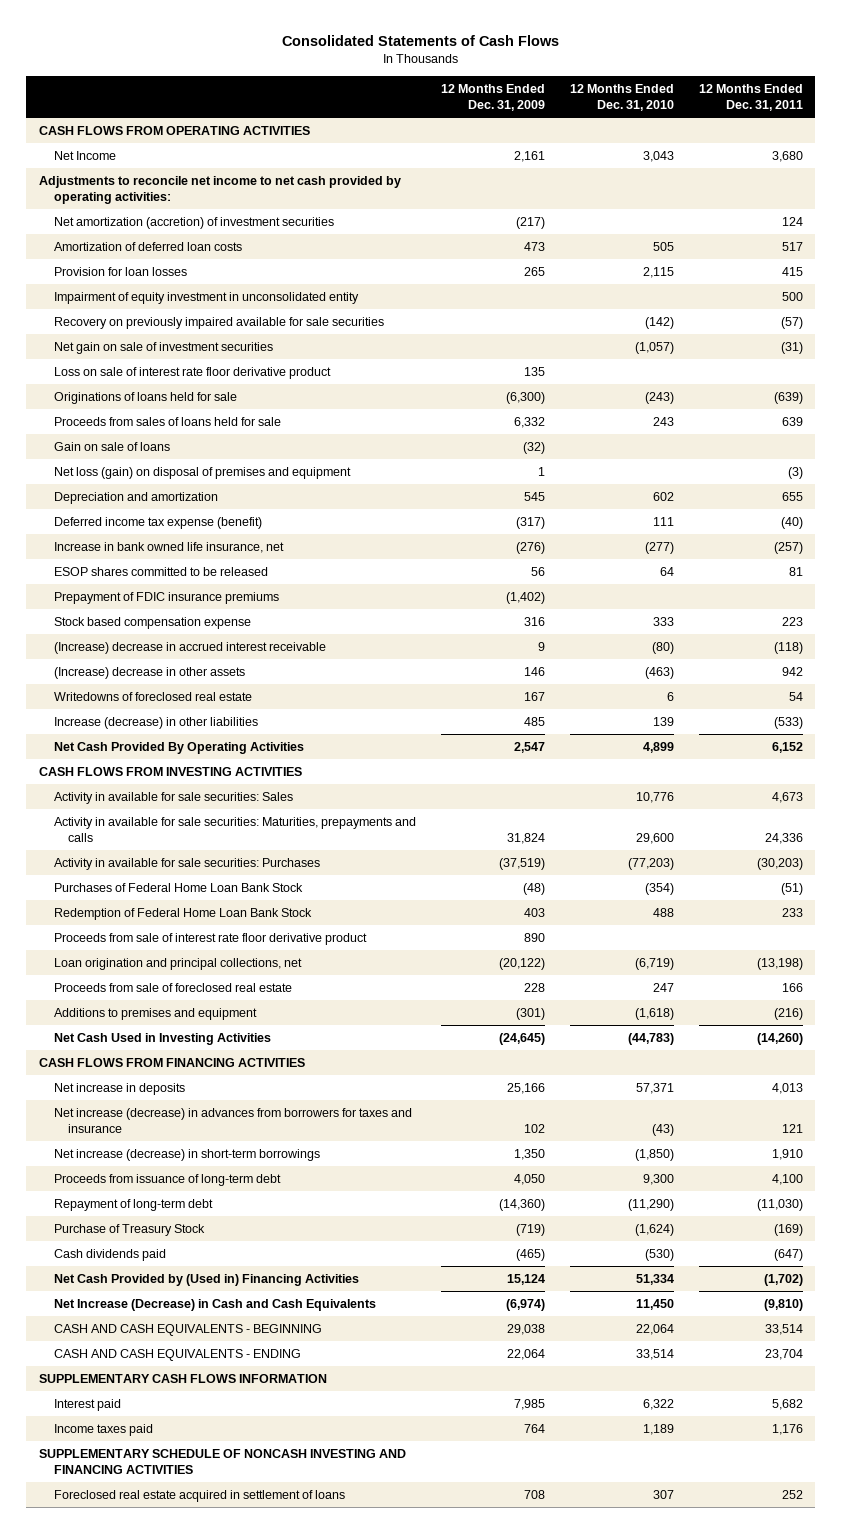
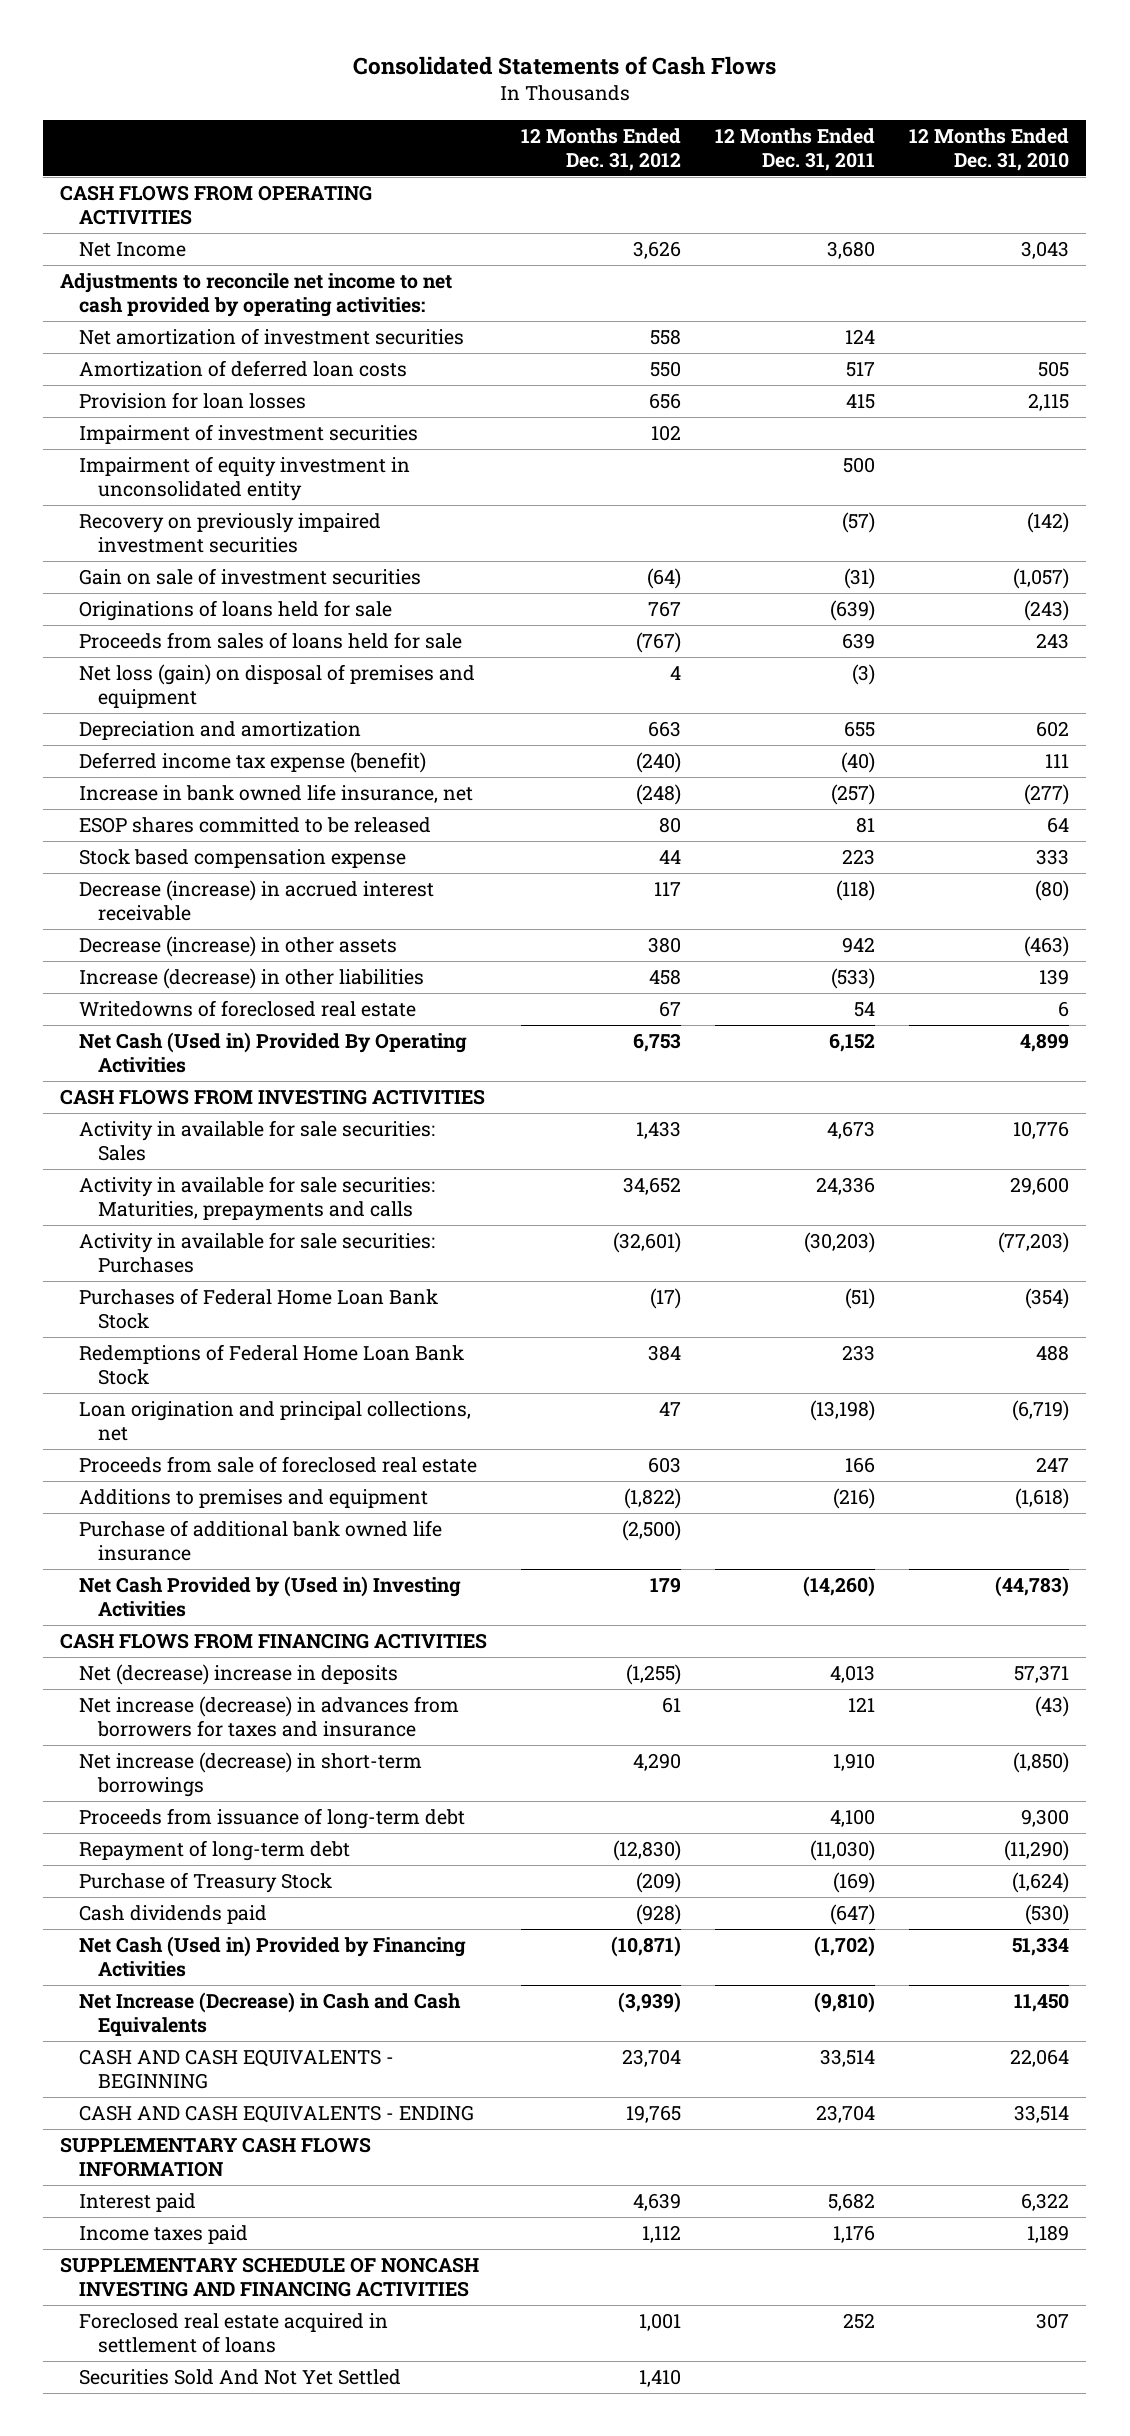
- | 12 Months Ended Dec. 31, 2009 | 12 Months Ended Dec. 31, 2010 | 12 Months Ended Dec. 31, 2011
+ | 12 Months Ended Dec. 31, 2012 | 12 Months Ended Dec. 31, 2011 | 12 Months Ended Dec. 31, 2010
- Net amortization (accretion) of investment securities | (217) | | 124
+ Net amortization of investment securities | 558 | 124 |
+ Impairment of investment securities | 102 | |
- Recovery on previously impaired available for sale securities | | (142) | (57)
- Net gain on sale of investment securities | | (1,057) | (31)
- Loss on sale of interest rate floor derivative product | 135 | |
+ Recovery on previously impaired investment securities | | (57) | (142)
+ Gain on sale of investment securities | (64) | (31) | (1,057)
- Gain on sale of loans | (32) | |
- Prepayment of FDIC insurance premiums | (1,402) | |
- (Increase) decrease in accrued interest receivable | 9 | (80) | (118)
- (Increase) decrease in other assets | 146 | (463) | 942
+ Decrease (increase) in accrued interest receivable | 117 | (118) | (80)
+ Decrease (increase) in other assets | 380 | 942 | (463)
- Net Cash Provided By Operating Activities | 2,547 | 4,899 | 6,152
moved down: Writedowns of foreclosed real estate | 67 | 54 | 6
+ Net Cash (Used in) Provided By Operating Activities | 6,753 | 6,152 | 4,899
- Redemption of Federal Home Loan Bank Stock | 403 | 488 | 233
- Proceeds from sale of interest rate floor derivative product | 890 | |
+ Redemptions of Federal Home Loan Bank Stock | 384 | 233 | 488
- Net Cash Used in Investing Activities | (24,645) | (44,783) | (14,260)
+ Purchase of additional bank owned life insurance | (2,500) | |
+ Net Cash Provided by (Used in) Investing Activities | 179 | (14,260) | (44,783)
- Net increase in deposits | 25,166 | 57,371 | 4,013
+ Net (decrease) increase in deposits | (1,255) | 4,013 | 57,371
- Net Cash Provided by (Used in) Financing Activities | 15,124 | 51,334 | (1,702)
+ Net Cash (Used in) Provided by Financing Activities | (10,871) | (1,702) | 51,334
+ Securities Sold And Not Yet Settled | 1,410 | |

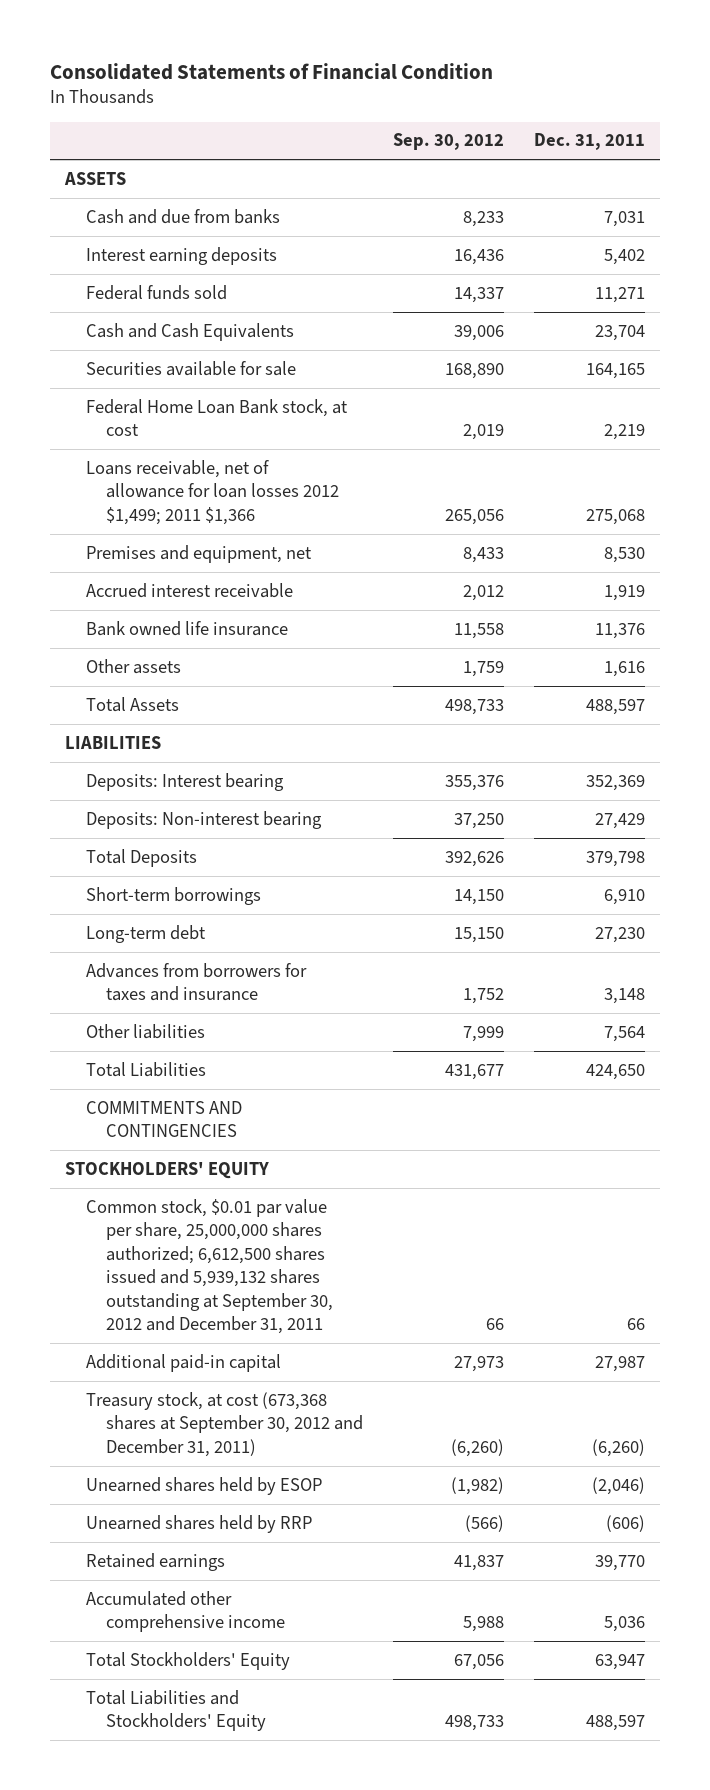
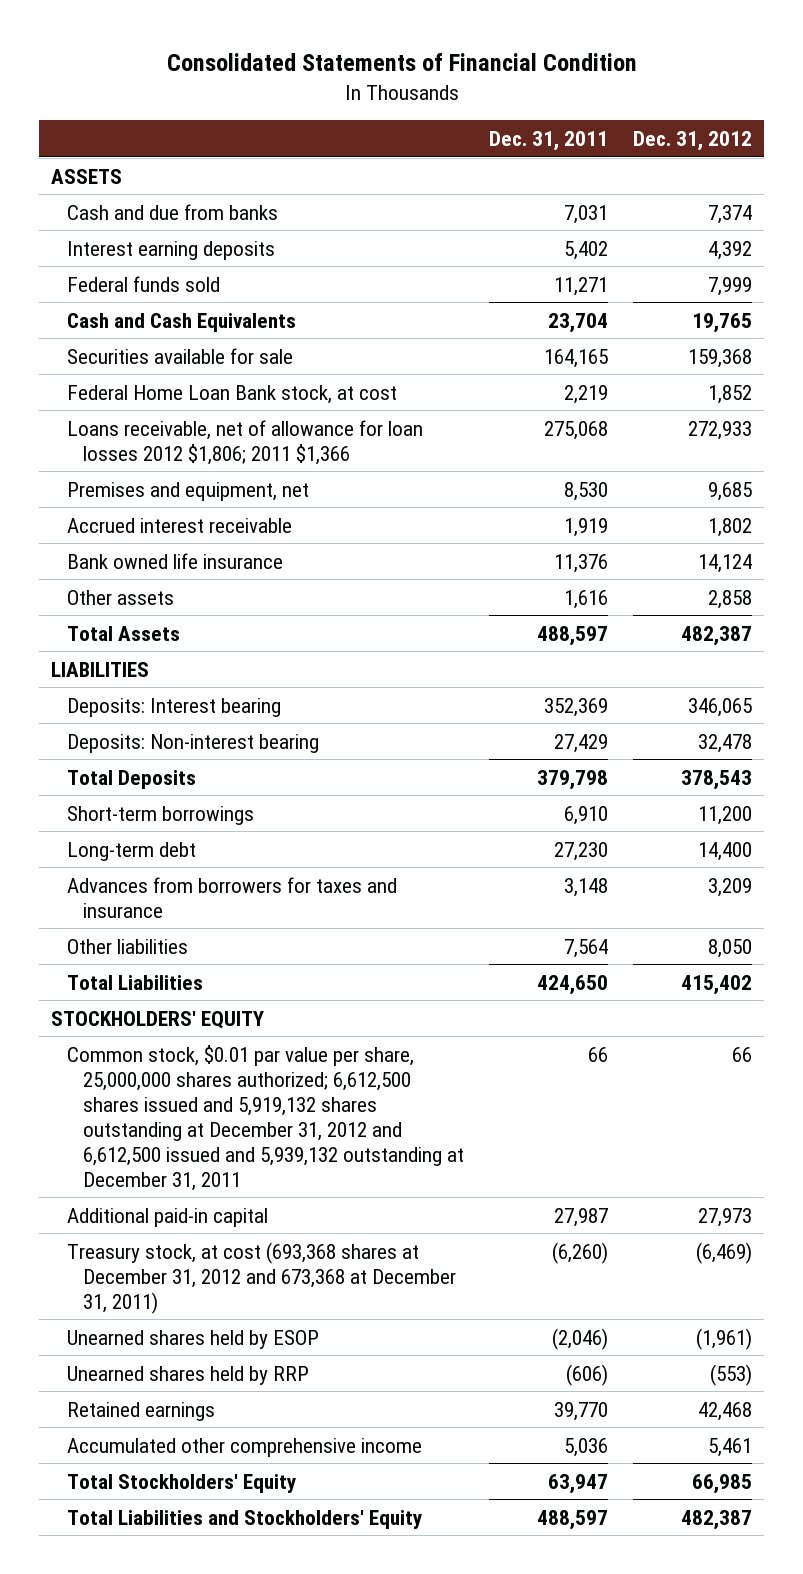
- | Sep. 30, 2012 | Dec. 31, 2011
+ | Dec. 31, 2011 | Dec. 31, 2012
- Loans receivable, net of allowance for loan losses 2012 $1,499; 2011 $1,366 | 265,056 | 275,068
+ Loans receivable, net of allowance for loan losses 2012 $1,806; 2011 $1,366 | 275,068 | 272,933
- COMMITMENTS AND CONTINGENCIES
- Common stock, $0.01 par value per share, 25,000,000 shares authorized; 6,612,500 shares issued and 5,939,132 shares outstanding at September 30, 2012 and December 31, 2011 | 66 | 66
+ Common stock, $0.01 par value per share, 25,000,000 shares authorized; 6,612,500 shares issued and 5,919,132 shares outstanding at December 31, 2012 and 6,612,500 issued and 5,939,132 outstanding at December 31, 2011 | 66 | 66
- Treasury stock, at cost (673,368 shares at September 30, 2012 and December 31, 2011) | (6,260) | (6,260)
+ Treasury stock, at cost (693,368 shares at December 31, 2012 and 673,368 at December 31, 2011) | (6,260) | (6,469)

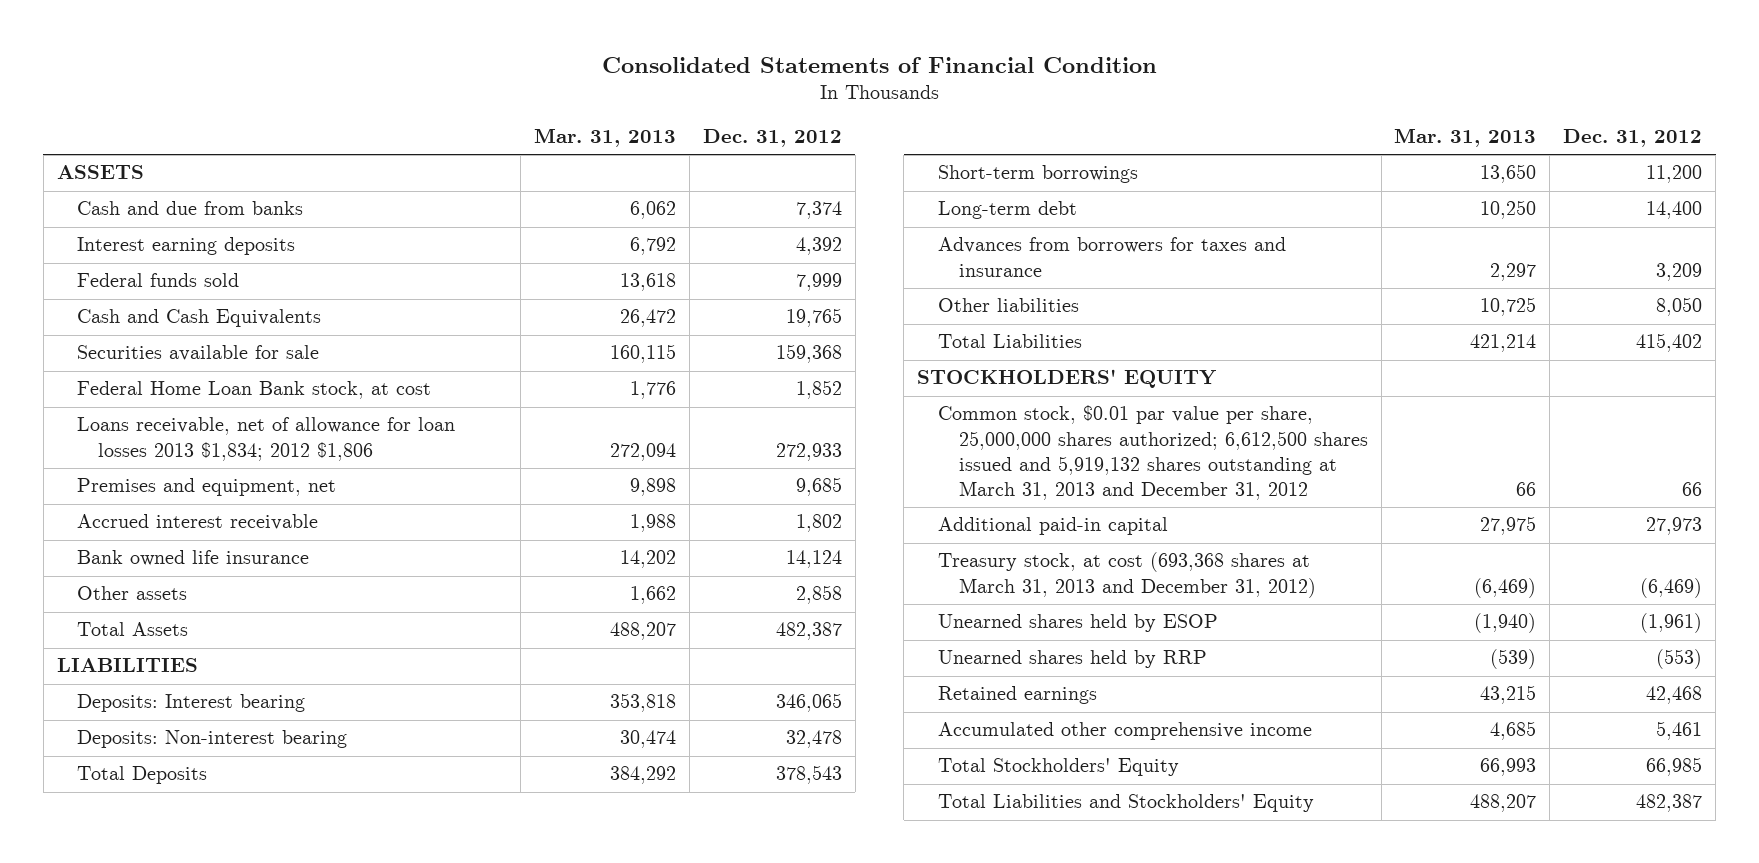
- | Dec. 31, 2011 | Dec. 31, 2012
+ | Mar. 31, 2013 | Dec. 31, 2012
- Loans receivable, net of allowance for loan losses 2012 $1,806; 2011 $1,366 | 275,068 | 272,933
+ Loans receivable, net of allowance for loan losses 2013 $1,834; 2012 $1,806 | 272,094 | 272,933
- Common stock, $0.01 par value per share, 25,000,000 shares authorized; 6,612,500 shares issued and 5,919,132 shares outstanding at December 31, 2012 and 6,612,500 issued and 5,939,132 outstanding at December 31, 2011 | 66 | 66
+ Common stock, $0.01 par value per share, 25,000,000 shares authorized; 6,612,500 shares issued and 5,919,132 shares outstanding at March 31, 2013 and December 31, 2012 | 66 | 66
- Treasury stock, at cost (693,368 shares at December 31, 2012 and 673,368 at December 31, 2011) | (6,260) | (6,469)
+ Treasury stock, at cost (693,368 shares at March 31, 2013 and December 31, 2012) | (6,469) | (6,469)

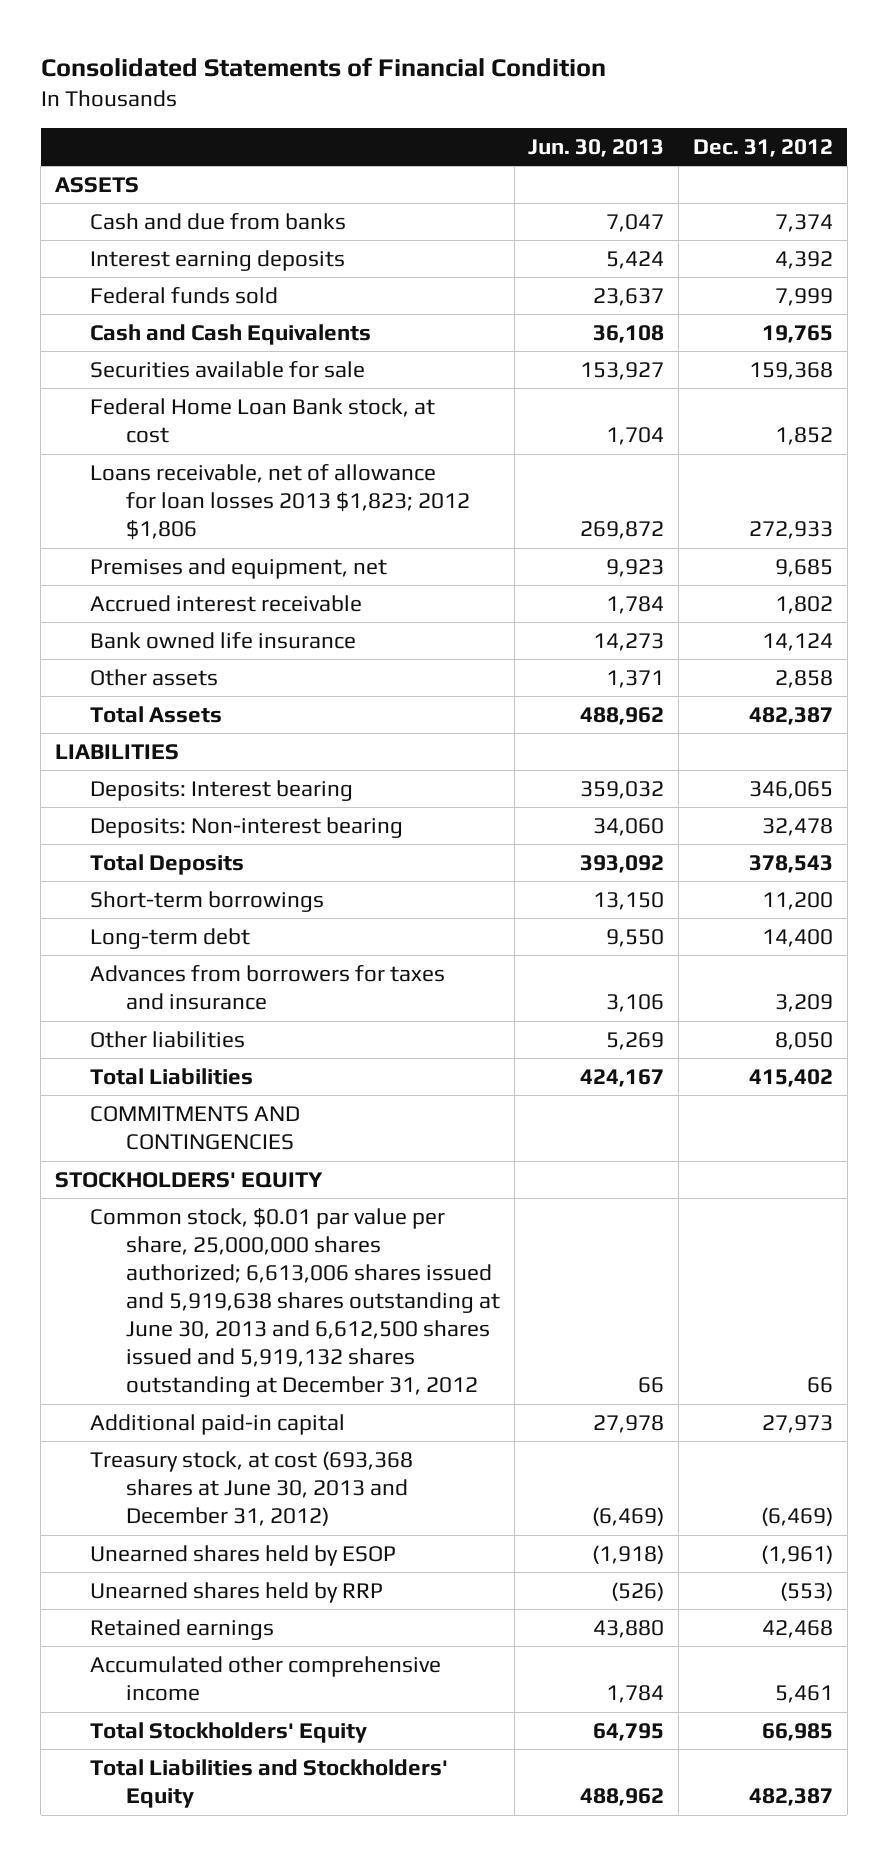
- | Mar. 31, 2013 | Dec. 31, 2012
+ | Jun. 30, 2013 | Dec. 31, 2012
- Loans receivable, net of allowance for loan losses 2013 $1,834; 2012 $1,806 | 272,094 | 272,933
+ Loans receivable, net of allowance for loan losses 2013 $1,823; 2012 $1,806 | 269,872 | 272,933
+ COMMITMENTS AND CONTINGENCIES
- Common stock, $0.01 par value per share, 25,000,000 shares authorized; 6,612,500 shares issued and 5,919,132 shares outstanding at March 31, 2013 and December 31, 2012 | 66 | 66
+ Common stock, $0.01 par value per share, 25,000,000 shares authorized; 6,613,006 shares issued and 5,919,638 shares outstanding at June 30, 2013 and 6,612,500 shares issued and 5,919,132 shares outstanding at December 31, 2012 | 66 | 66
- Treasury stock, at cost (693,368 shares at March 31, 2013 and December 31, 2012) | (6,469) | (6,469)
+ Treasury stock, at cost (693,368 shares at June 30, 2013 and December 31, 2012) | (6,469) | (6,469)

